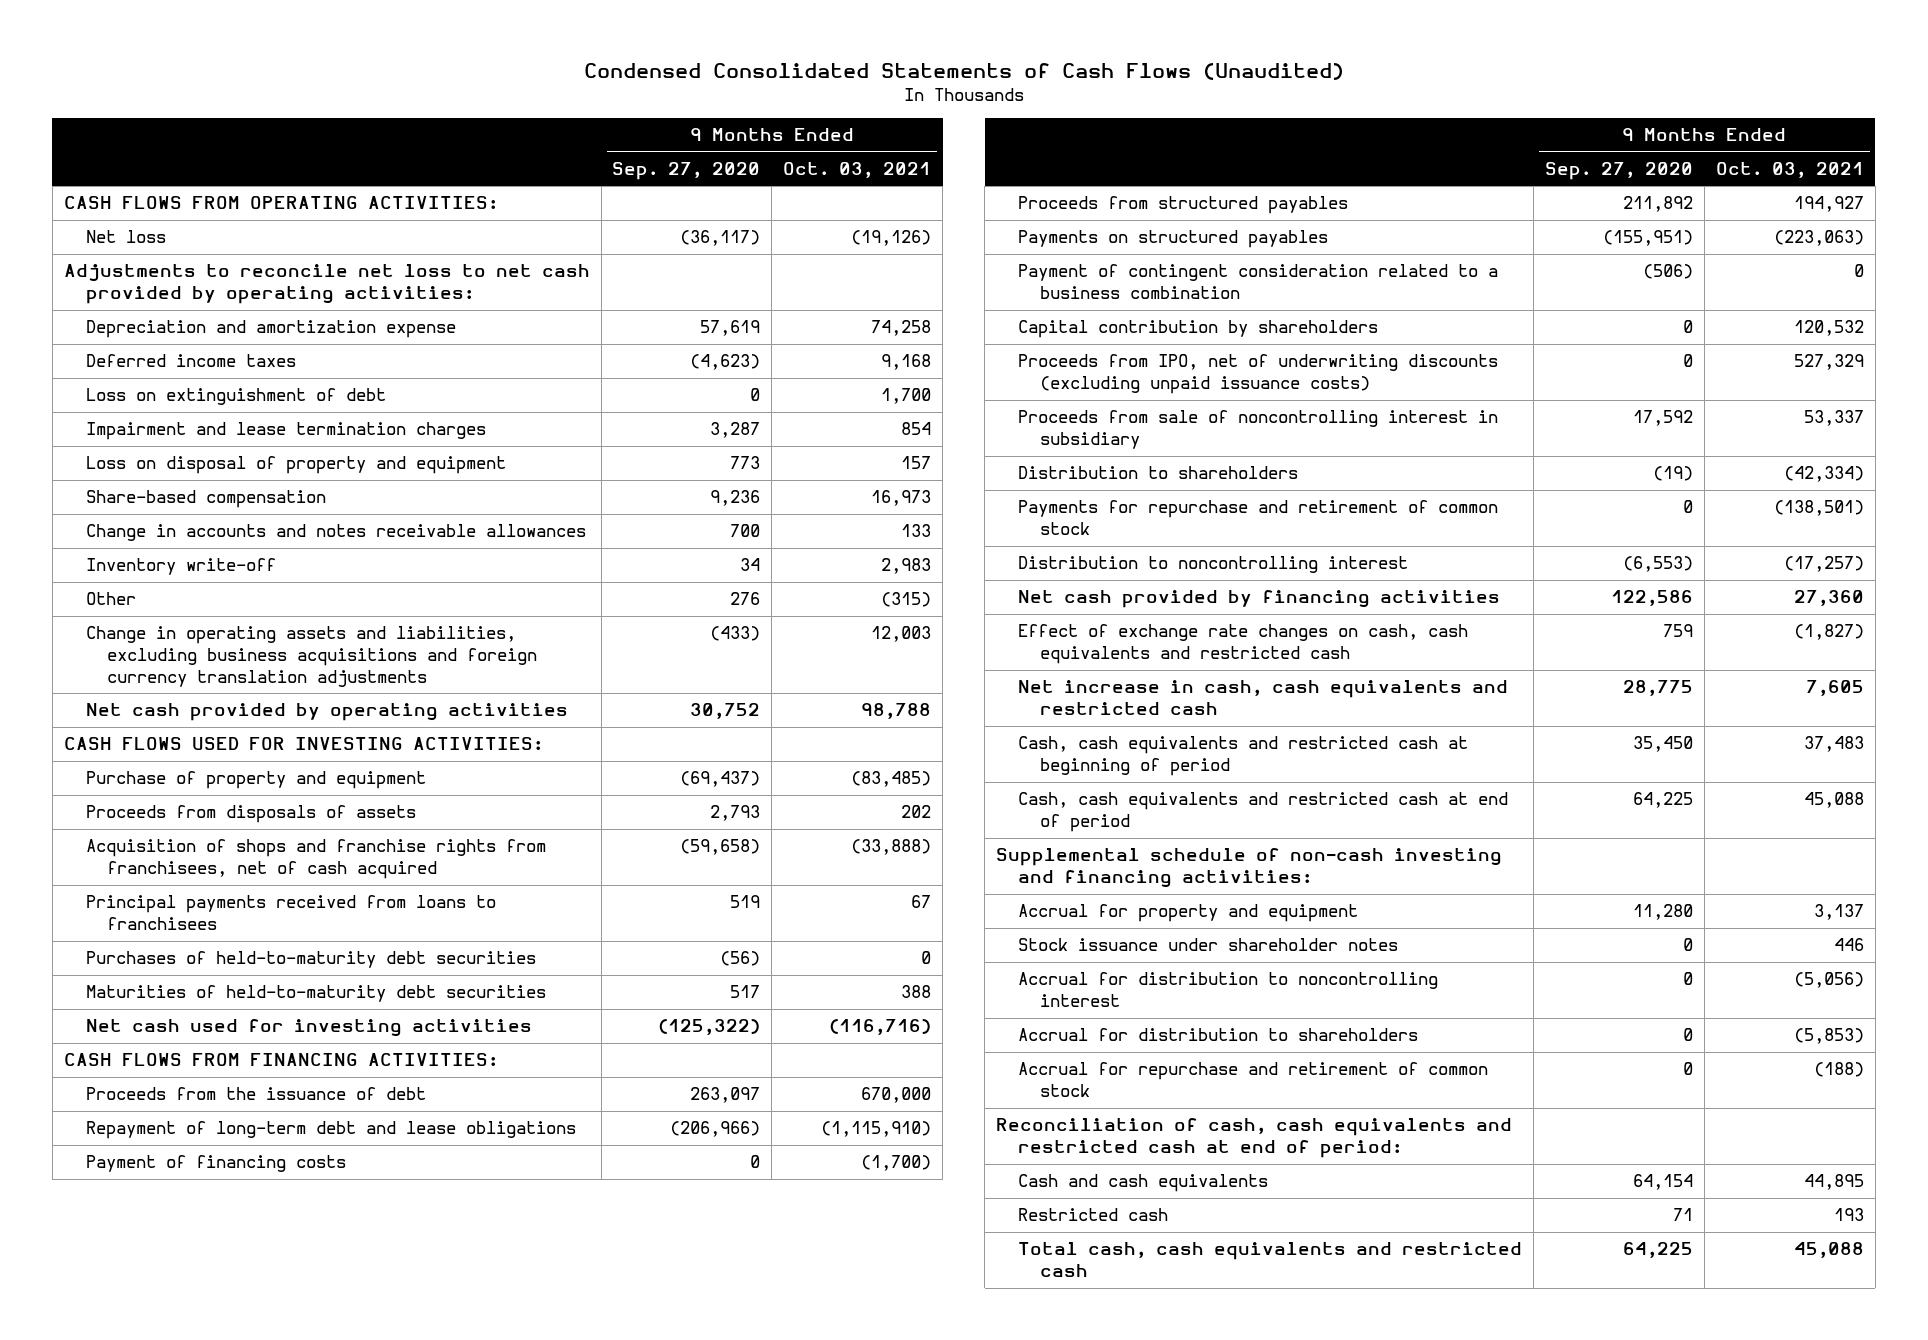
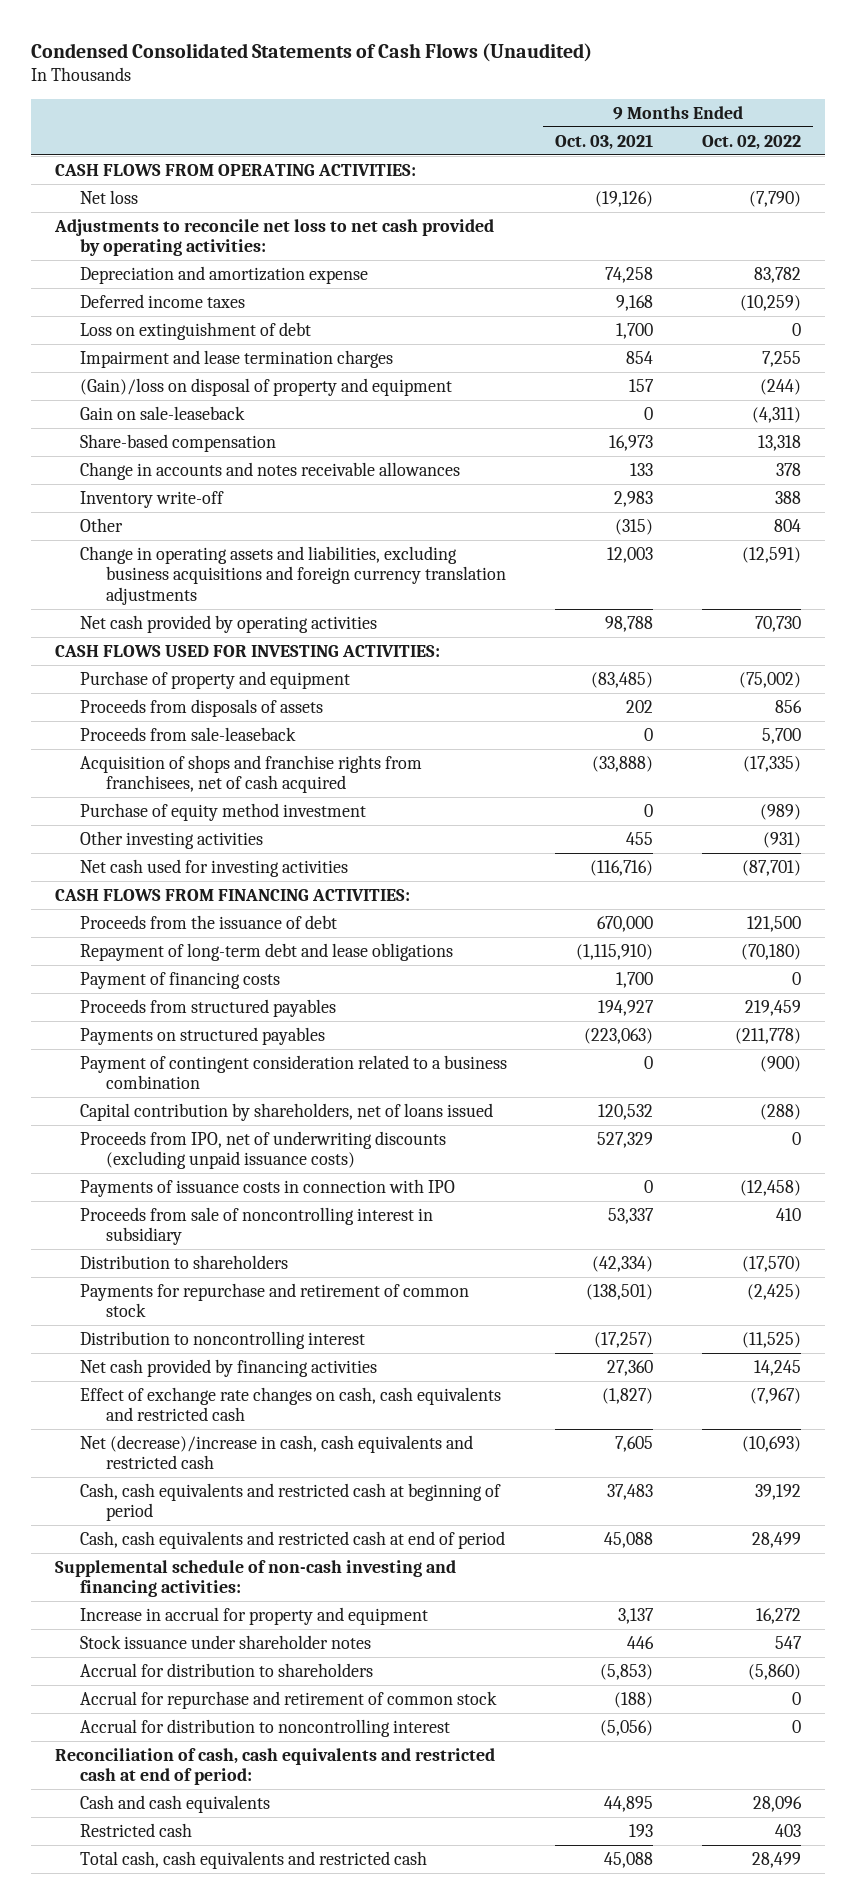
- | 9 Months Ended Sep. 27, 2020 | 9 Months Ended Oct. 03, 2021
+ | 9 Months Ended Oct. 03, 2021 | 9 Months Ended Oct. 02, 2022
- Loss on disposal of property and equipment | 773 | 157
+ (Gain)/loss on disposal of property and equipment | 157 | (244)
+ Gain on sale-leaseback | 0 | (4,311)
+ Proceeds from sale-leaseback | 0 | 5,700
- Principal payments received from loans to franchisees | 519 | 67
- Purchases of held-to-maturity debt securities | (56) | 0
- Maturities of held-to-maturity debt securities | 517 | 388
+ Purchase of equity method investment | 0 | (989)
+ Other investing activities | 455 | (931)
- Payment of financing costs | 0 | (1,700)
+ Payment of financing costs | 1,700 | 0
- Capital contribution by shareholders | 0 | 120,532
+ Capital contribution by shareholders, net of loans issued | 120,532 | (288)
+ Payments of issuance costs in connection with IPO | 0 | (12,458)
- Net increase in cash, cash equivalents and restricted cash | 28,775 | 7,605
+ Net (decrease)/increase in cash, cash equivalents and restricted cash | 7,605 | (10,693)
- Accrual for property and equipment | 11,280 | 3,137
+ Increase in accrual for property and equipment | 3,137 | 16,272
moved down: Accrual for distribution to noncontrolling interest | (5,056) | 0

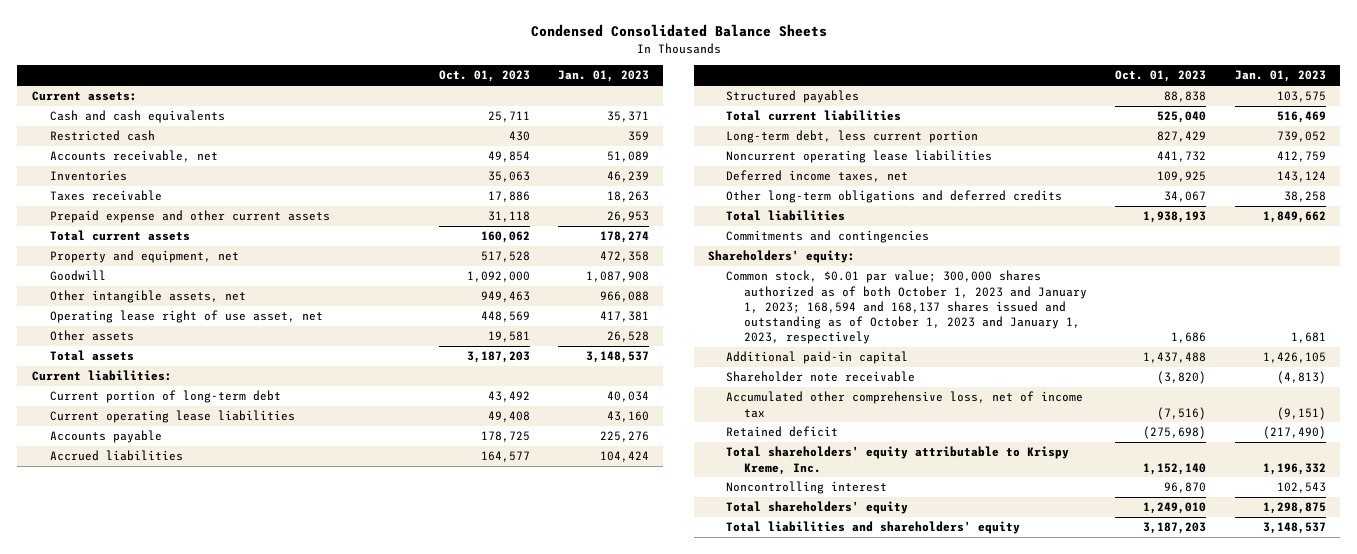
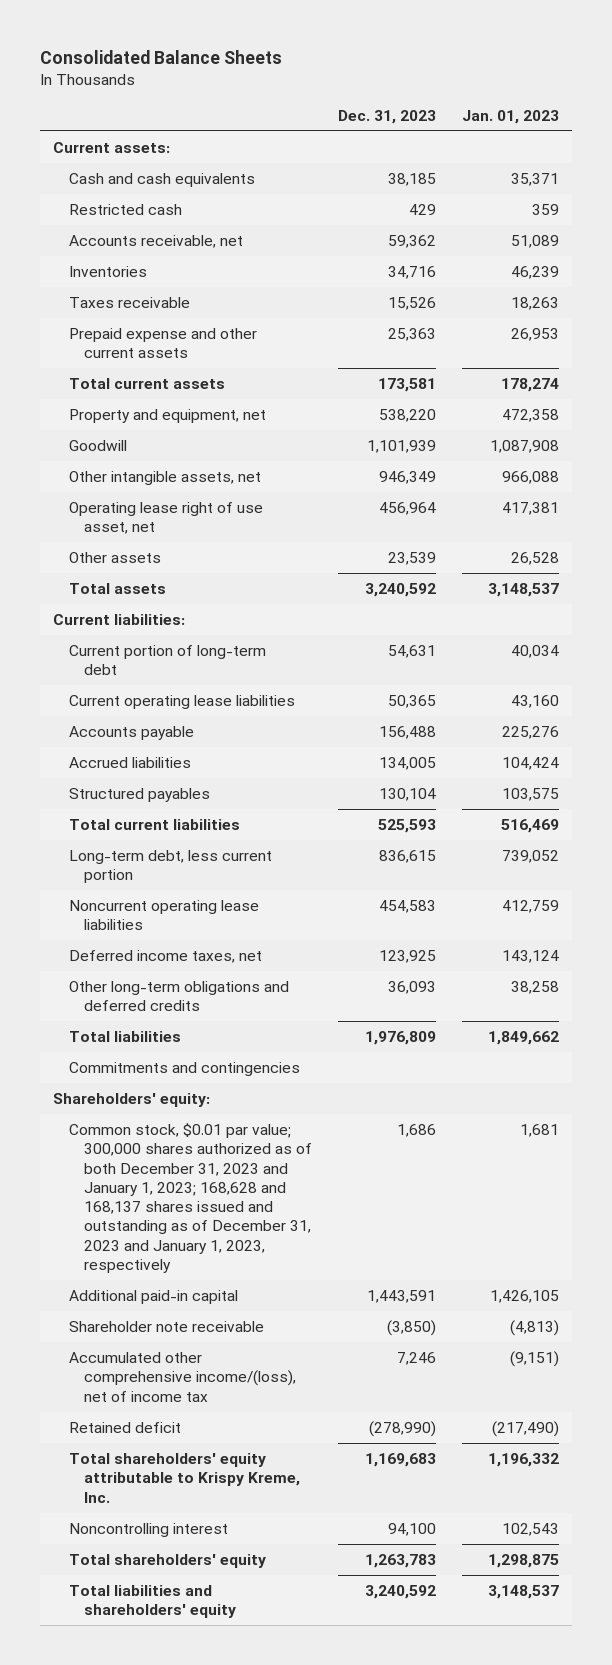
- Condensed Consolidated Balance Sheets
+ Consolidated Balance Sheets
- | Oct. 01, 2023 | Jan. 01, 2023
+ | Dec. 31, 2023 | Jan. 01, 2023
- Common stock, $0.01 par value; 300,000 shares authorized as of both October 1, 2023 and January 1, 2023; 168,594 and 168,137 shares issued and outstanding as of October 1, 2023 and January 1, 2023, respectively | 1,686 | 1,681
+ Common stock, $0.01 par value; 300,000 shares authorized as of both December 31, 2023 and January 1, 2023; 168,628 and 168,137 shares issued and outstanding as of December 31, 2023 and January 1, 2023, respectively | 1,686 | 1,681
- Accumulated other comprehensive loss, net of income tax | (7,516) | (9,151)
+ Accumulated other comprehensive income/(loss), net of income tax | 7,246 | (9,151)

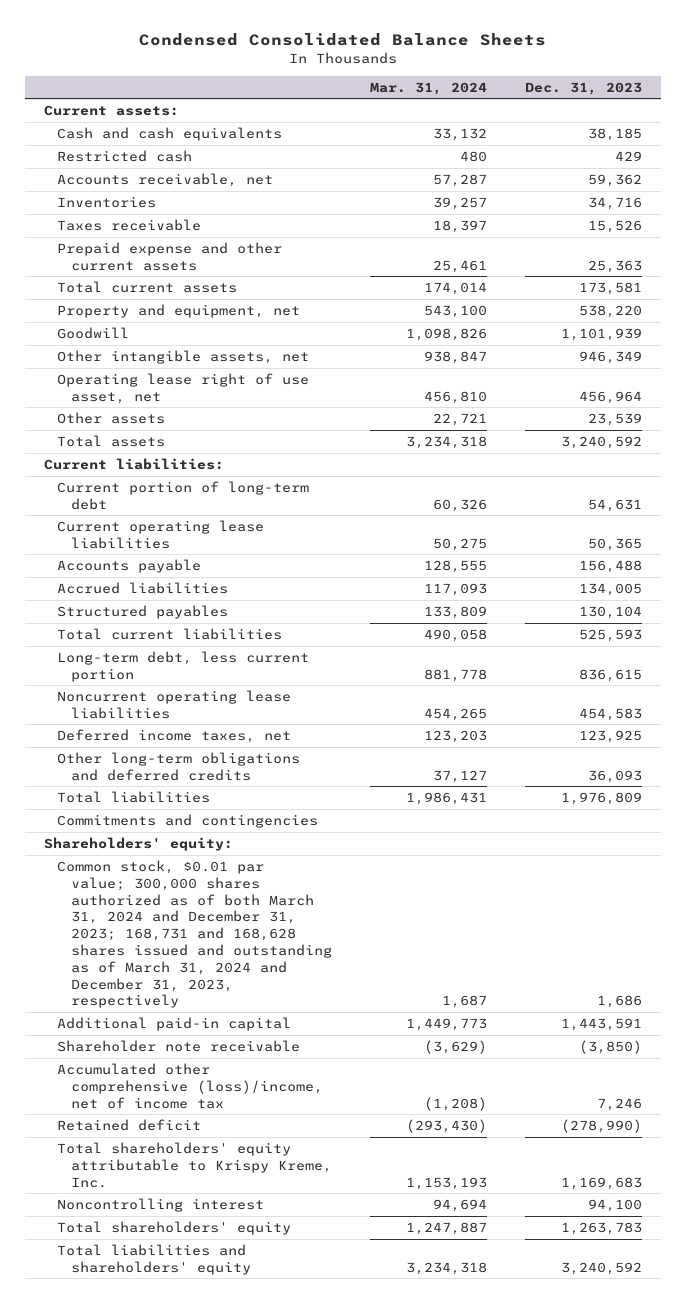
- Consolidated Balance Sheets
+ Condensed Consolidated Balance Sheets
- | Dec. 31, 2023 | Jan. 01, 2023
+ | Mar. 31, 2024 | Dec. 31, 2023
- Common stock, $0.01 par value; 300,000 shares authorized as of both December 31, 2023 and January 1, 2023; 168,628 and 168,137 shares issued and outstanding as of December 31, 2023 and January 1, 2023, respectively | 1,686 | 1,681
+ Common stock, $0.01 par value; 300,000 shares authorized as of both March 31, 2024 and December 31, 2023; 168,731 and 168,628 shares issued and outstanding as of March 31, 2024 and December 31, 2023, respectively | 1,687 | 1,686
- Accumulated other comprehensive income/(loss), net of income tax | 7,246 | (9,151)
+ Accumulated other comprehensive (loss)/income, net of income tax | (1,208) | 7,246

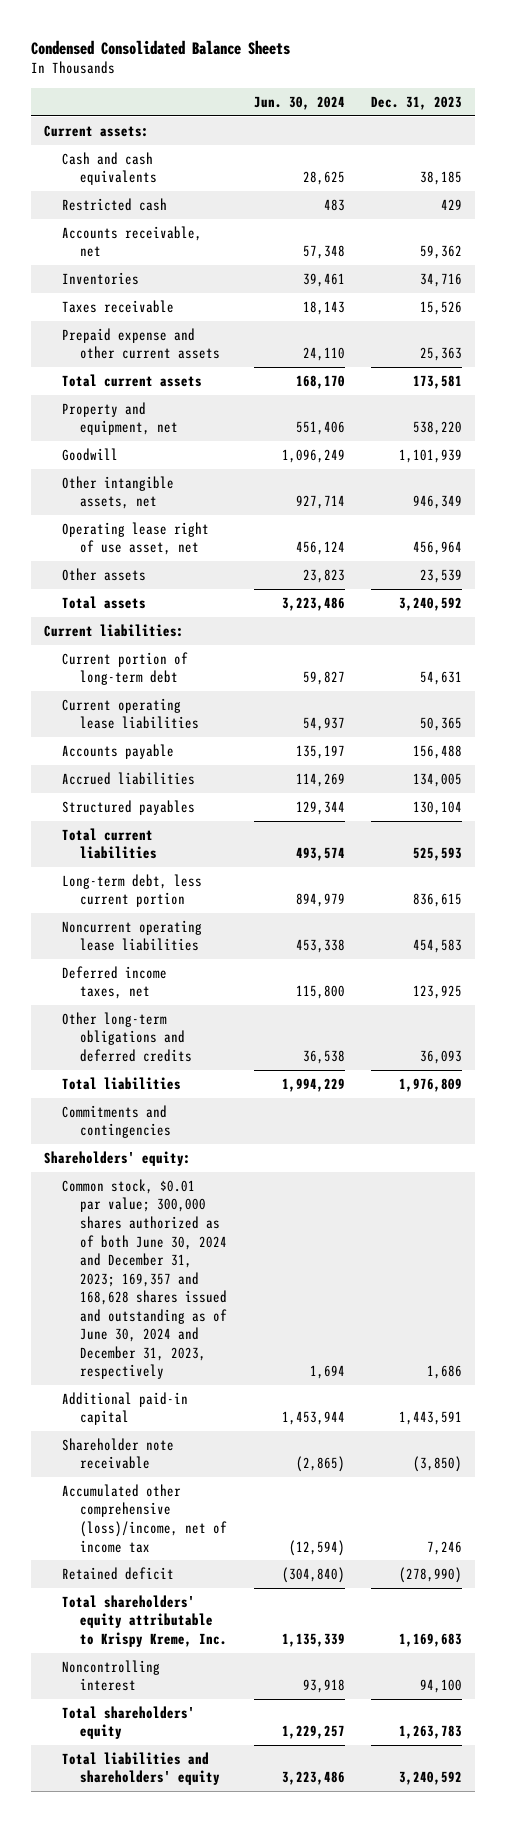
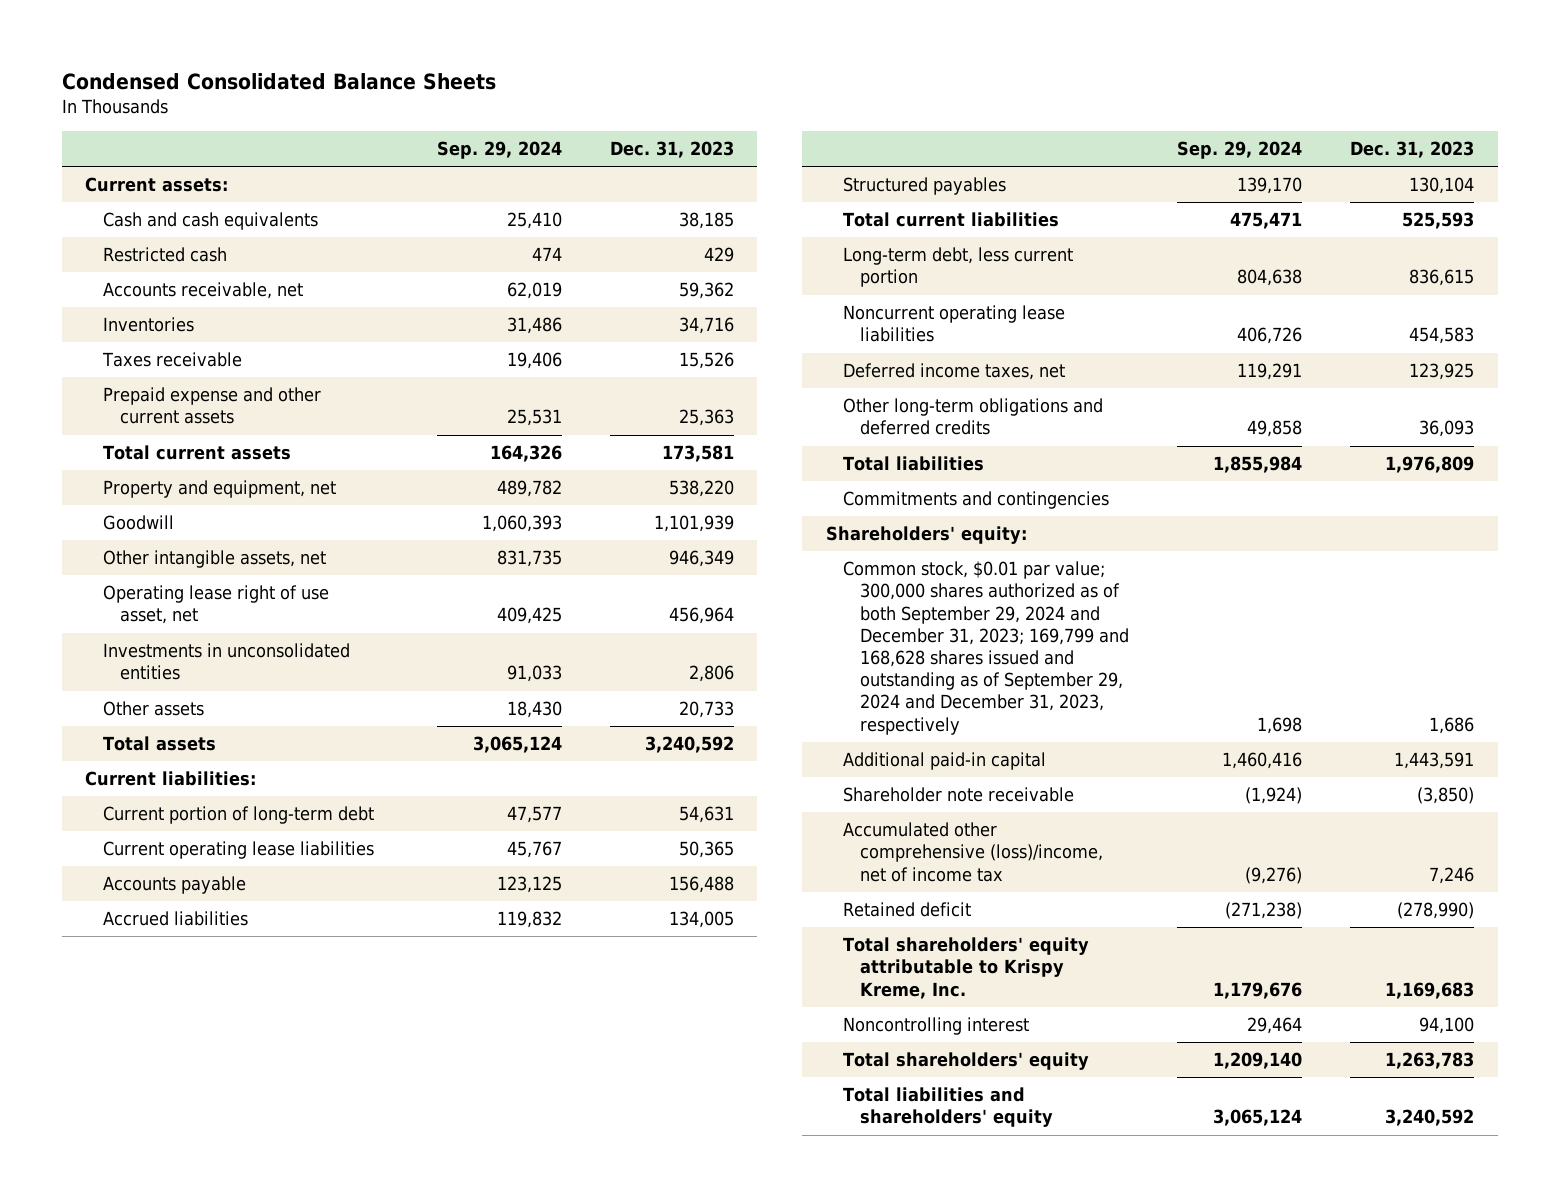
- | Jun. 30, 2024 | Dec. 31, 2023
+ | Sep. 29, 2024 | Dec. 31, 2023
- Other assets | 23,823 | 23,539
+ Investments in unconsolidated entities | 91,033 | 2,806
+ Other assets | 18,430 | 20,733
- Common stock, $0.01 par value; 300,000 shares authorized as of both June 30, 2024 and December 31, 2023; 169,357 and 168,628 shares issued and outstanding as of June 30, 2024 and December 31, 2023, respectively | 1,694 | 1,686
+ Common stock, $0.01 par value; 300,000 shares authorized as of both September 29, 2024 and December 31, 2023; 169,799 and 168,628 shares issued and outstanding as of September 29, 2024 and December 31, 2023, respectively | 1,698 | 1,686

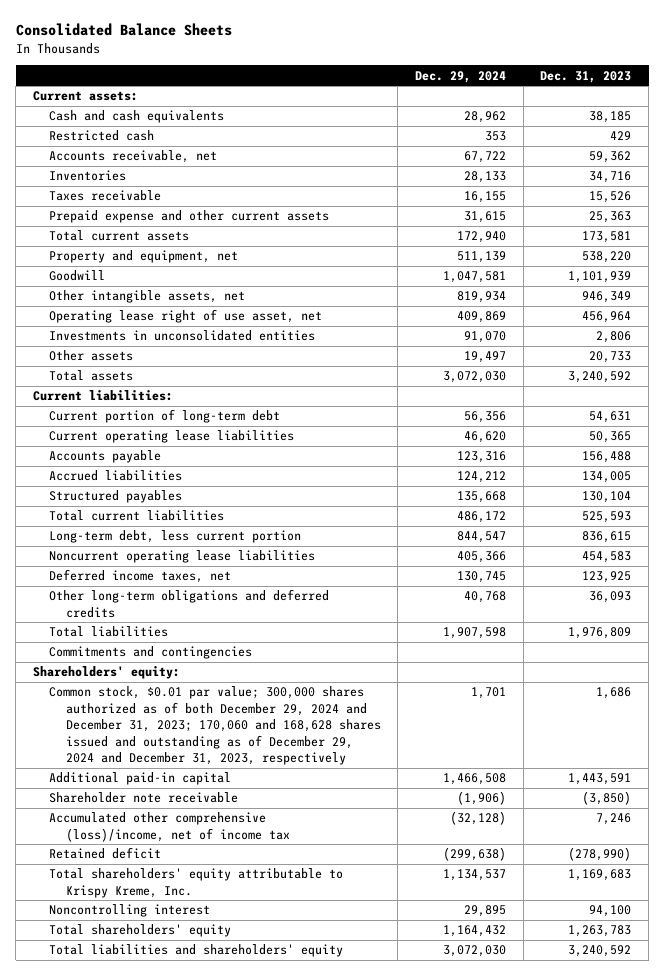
- Condensed Consolidated Balance Sheets
+ Consolidated Balance Sheets
- | Sep. 29, 2024 | Dec. 31, 2023
+ | Dec. 29, 2024 | Dec. 31, 2023
- Common stock, $0.01 par value; 300,000 shares authorized as of both September 29, 2024 and December 31, 2023; 169,799 and 168,628 shares issued and outstanding as of September 29, 2024 and December 31, 2023, respectively | 1,698 | 1,686
+ Common stock, $0.01 par value; 300,000 shares authorized as of both December 29, 2024 and December 31, 2023; 170,060 and 168,628 shares issued and outstanding as of December 29, 2024 and December 31, 2023, respectively | 1,701 | 1,686

